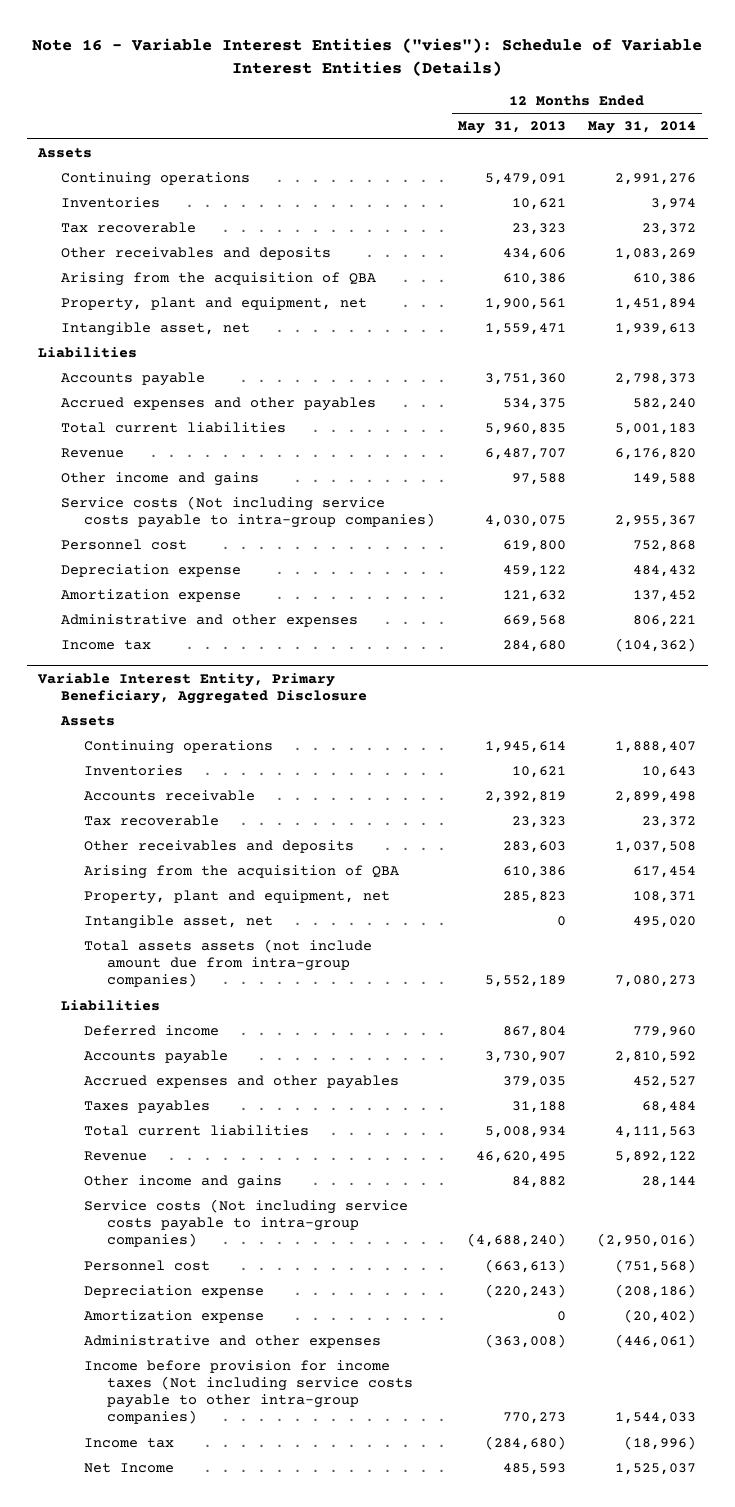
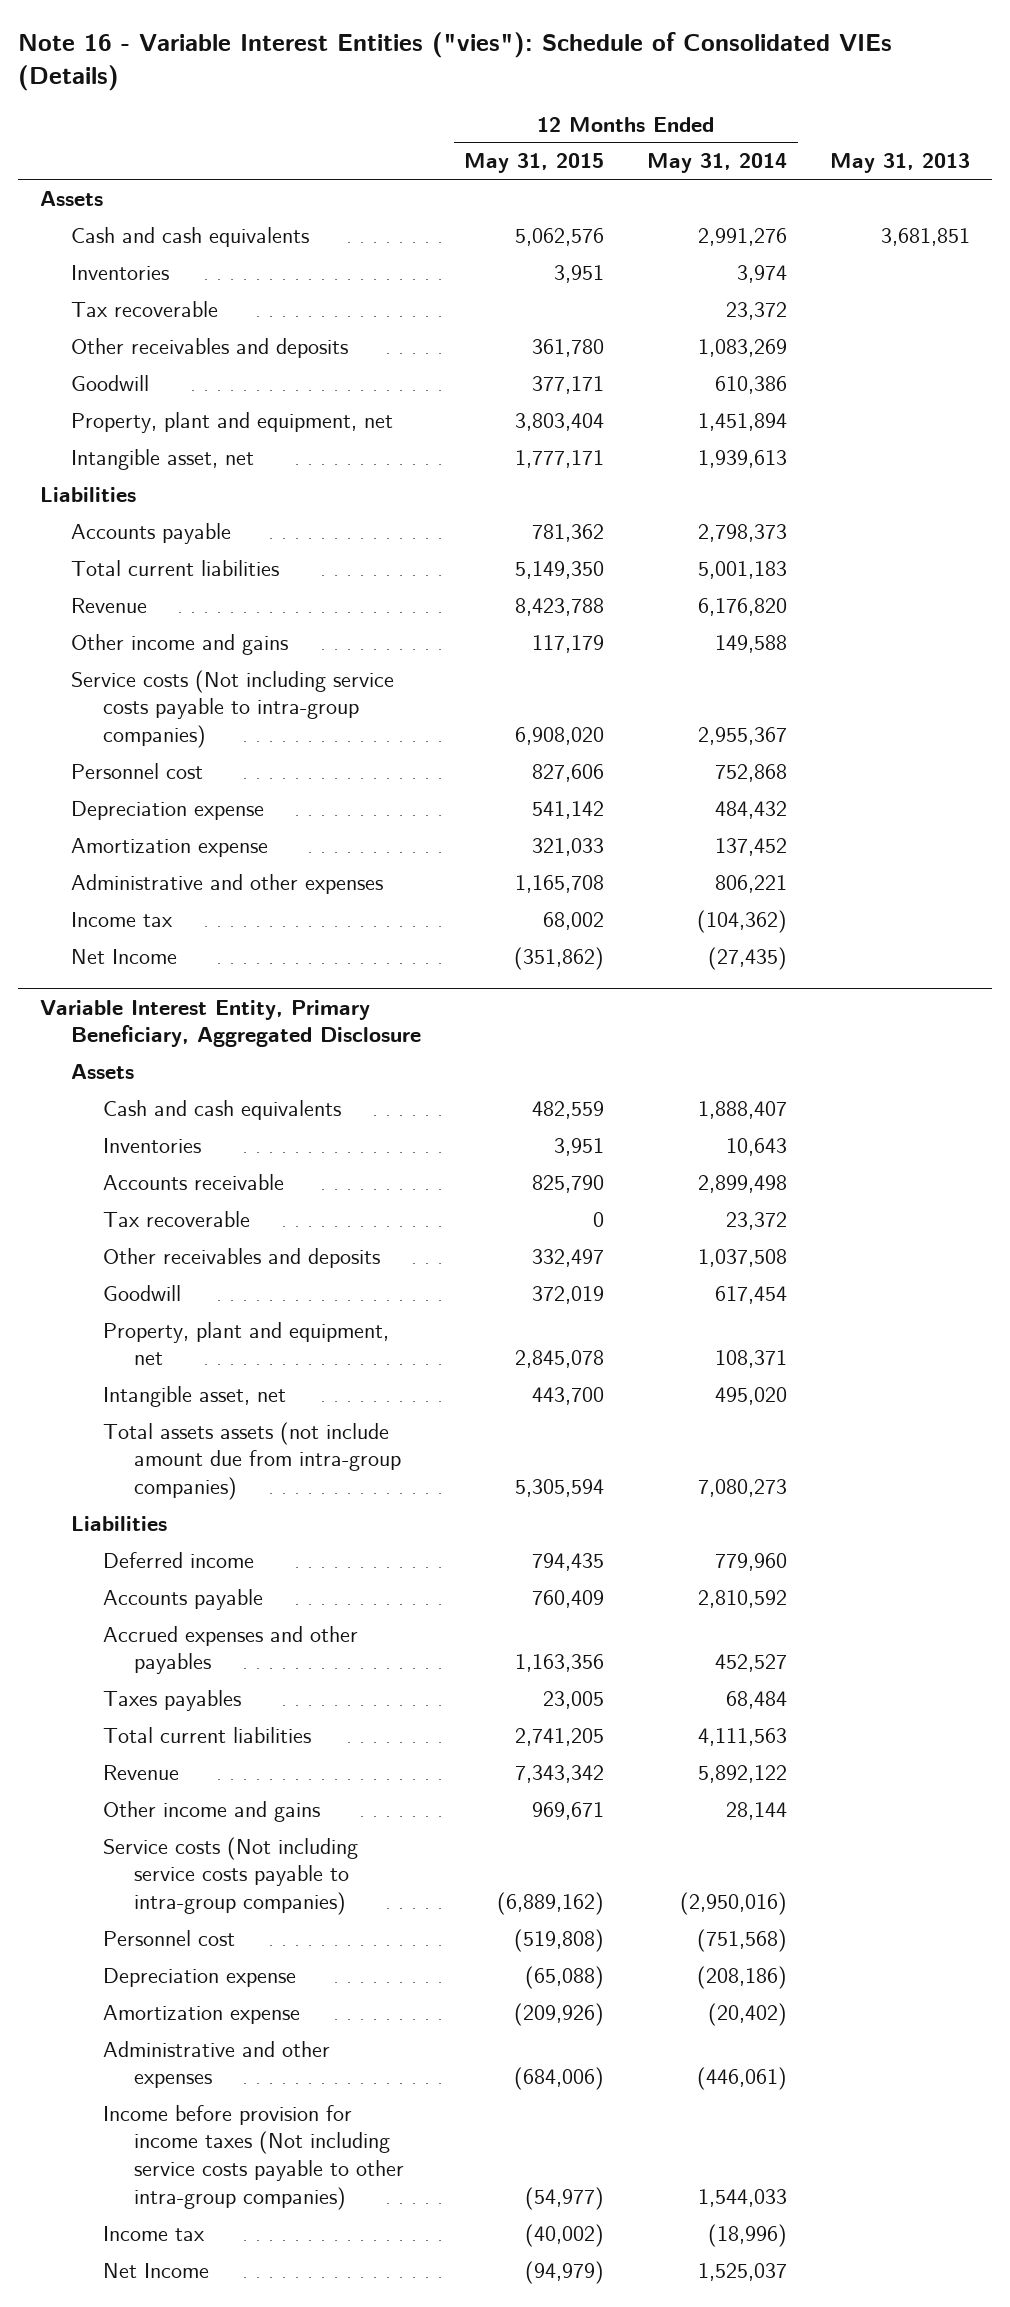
- Note 16 - Variable Interest Entities ("vies"): Schedule of Variable Interest Entities (Details)
+ Note 16 - Variable Interest Entities ("vies"): Schedule of Consolidated VIEs (Details)
- | 12 Months Ended May 31, 2013 | 12 Months Ended May 31, 2014
+ | 12 Months Ended May 31, 2015 | 12 Months Ended May 31, 2014 | May 31, 2013
- Continuing operations | 5,479,091 | 2,991,276
+ Cash and cash equivalents | 5,062,576 | 2,991,276 | 3,681,851
- Arising from the acquisition of QBA | 610,386 | 610,386
+ Goodwill | 377,171 | 610,386 |
- Accrued expenses and other payables | 534,375 | 582,240
+ Net Income | (351,862) | (27,435) |
@ Variable Interest Entity, Primary Beneficiary, Aggregated Disclosure
- Continuing operations | 1,945,614 | 1,888,407
+ Cash and cash equivalents | 482,559 | 1,888,407 |
- Arising from the acquisition of QBA | 610,386 | 617,454
+ Goodwill | 372,019 | 617,454 |

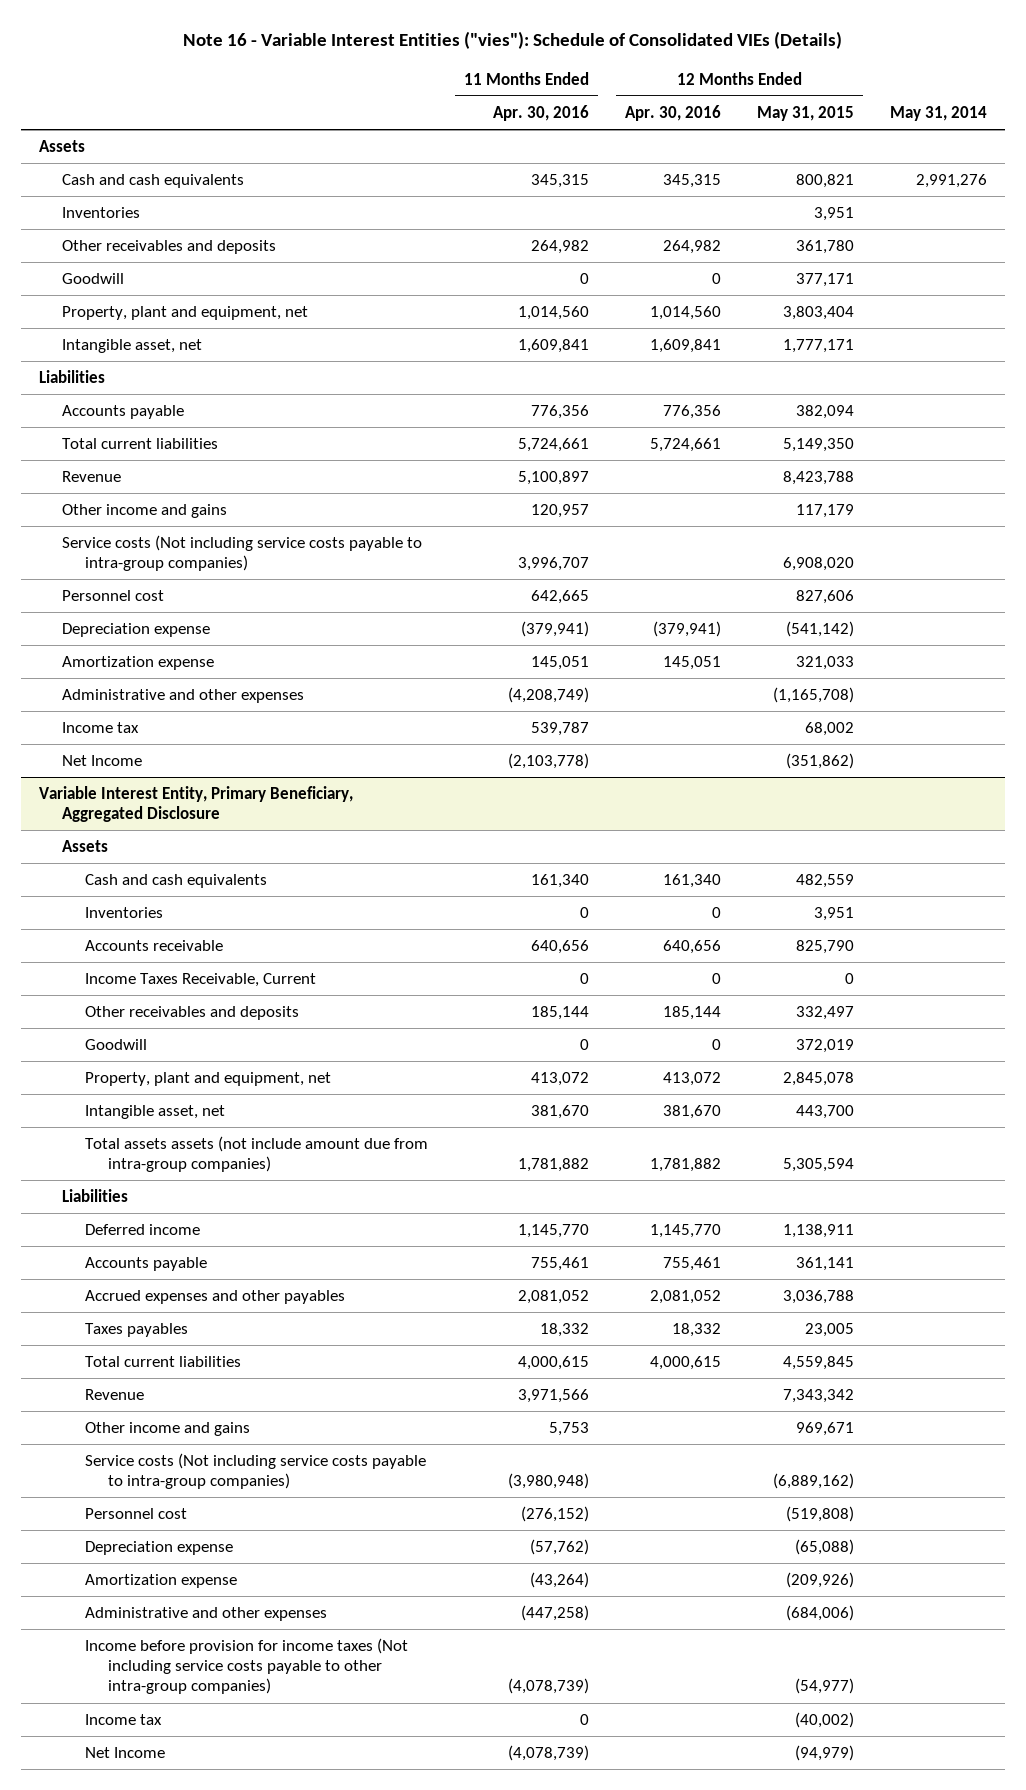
- | 12 Months Ended May 31, 2015 | 12 Months Ended May 31, 2014 | May 31, 2013
+ | 11 Months Ended Apr. 30, 2016 | 12 Months Ended Apr. 30, 2016 | 12 Months Ended May 31, 2015 | May 31, 2014
- Cash and cash equivalents | 5,062,576 | 2,991,276 | 3,681,851
+ Cash and cash equivalents | 345,315 | 345,315 | 800,821 | 2,991,276
- Tax recoverable | | 23,372 |
- Accounts payable | 781,362 | 2,798,373 |
+ Accounts payable | 776,356 | 776,356 | 382,094 |
- Depreciation expense | 541,142 | 484,432 |
+ Depreciation expense | (379,941) | (379,941) | (541,142) |
- Administrative and other expenses | 1,165,708 | 806,221 |
+ Administrative and other expenses | (4,208,749) | | (1,165,708) |
@ Variable Interest Entity, Primary Beneficiary, Aggregated Disclosure
- Tax recoverable | 0 | 23,372 |
+ Income Taxes Receivable, Current | 0 | 0 | 0 |
- Deferred income | 794,435 | 779,960 |
- Accounts payable | 760,409 | 2,810,592 |
- Accrued expenses and other payables | 1,163,356 | 452,527 |
+ Deferred income | 1,145,770 | 1,145,770 | 1,138,911 |
+ Accounts payable | 755,461 | 755,461 | 361,141 |
+ Accrued expenses and other payables | 2,081,052 | 2,081,052 | 3,036,788 |
- Total current liabilities | 2,741,205 | 4,111,563 |
+ Total current liabilities | 4,000,615 | 4,000,615 | 4,559,845 |

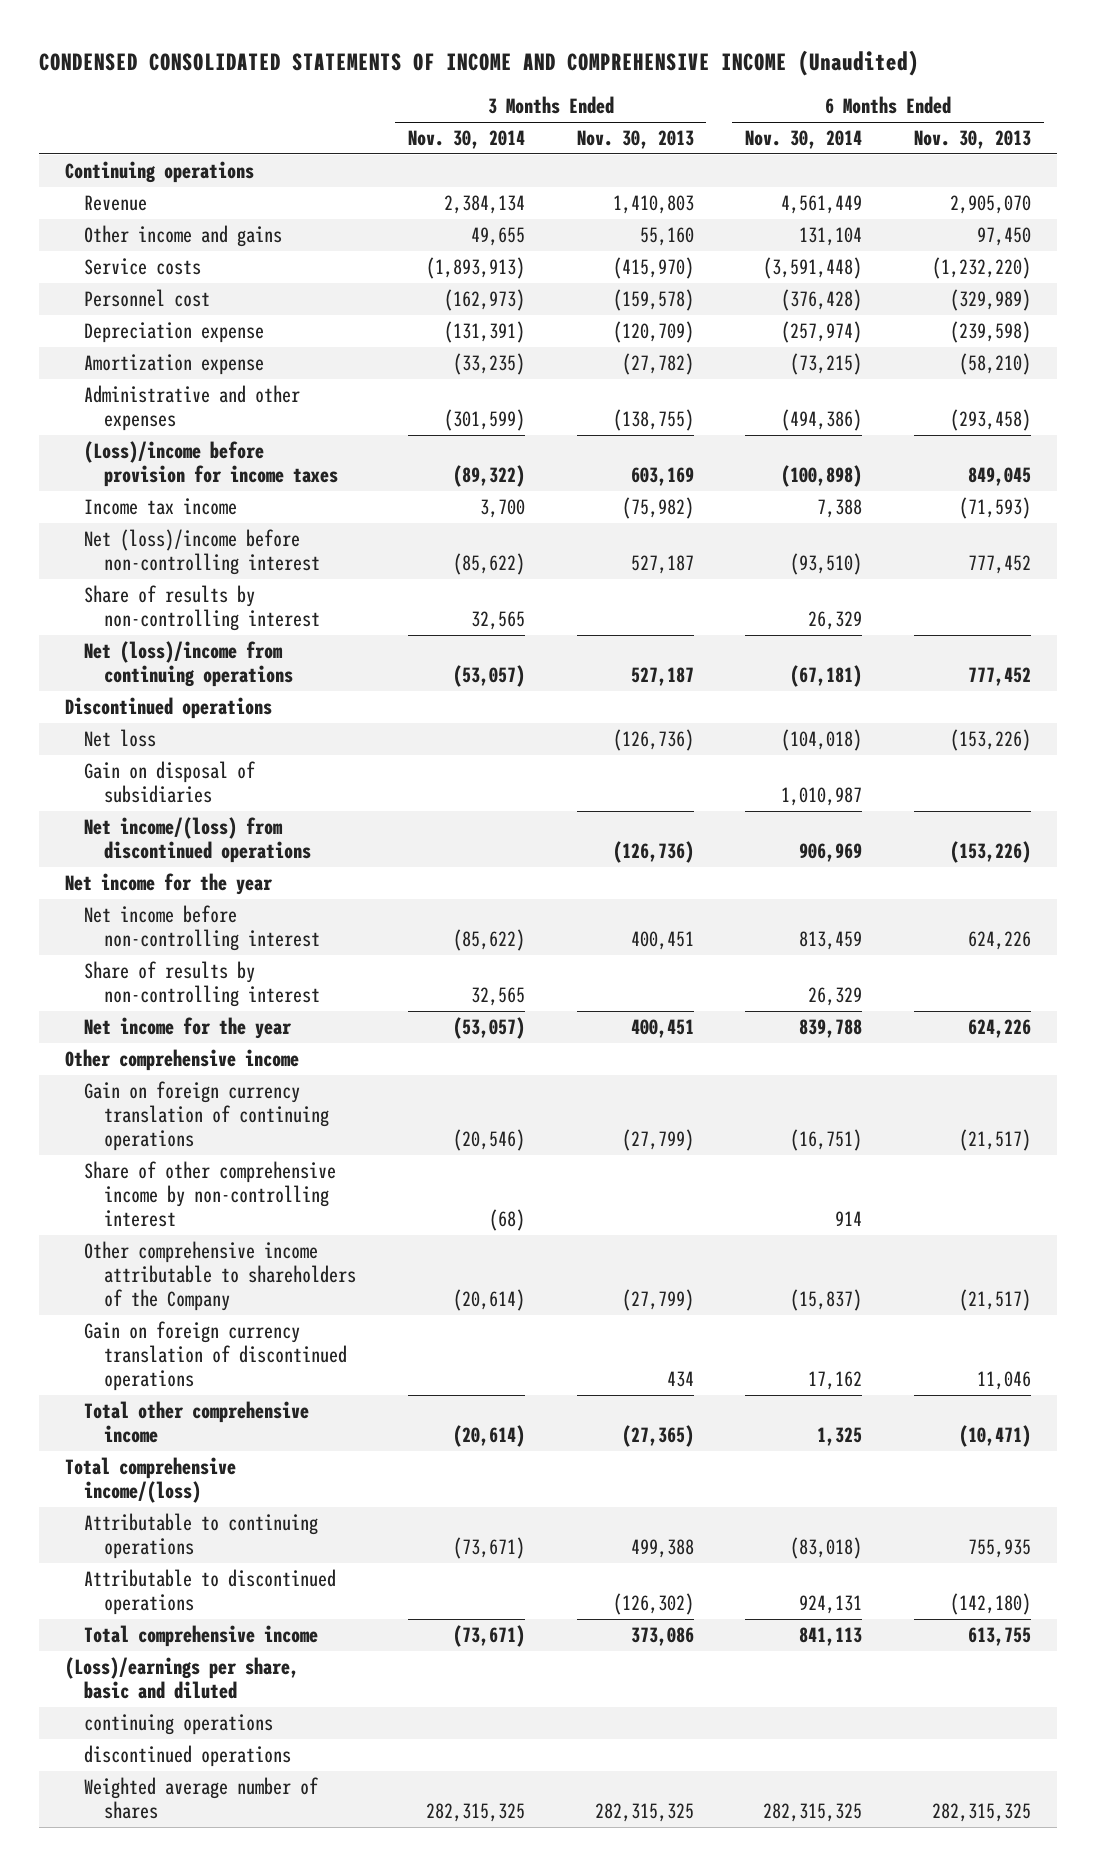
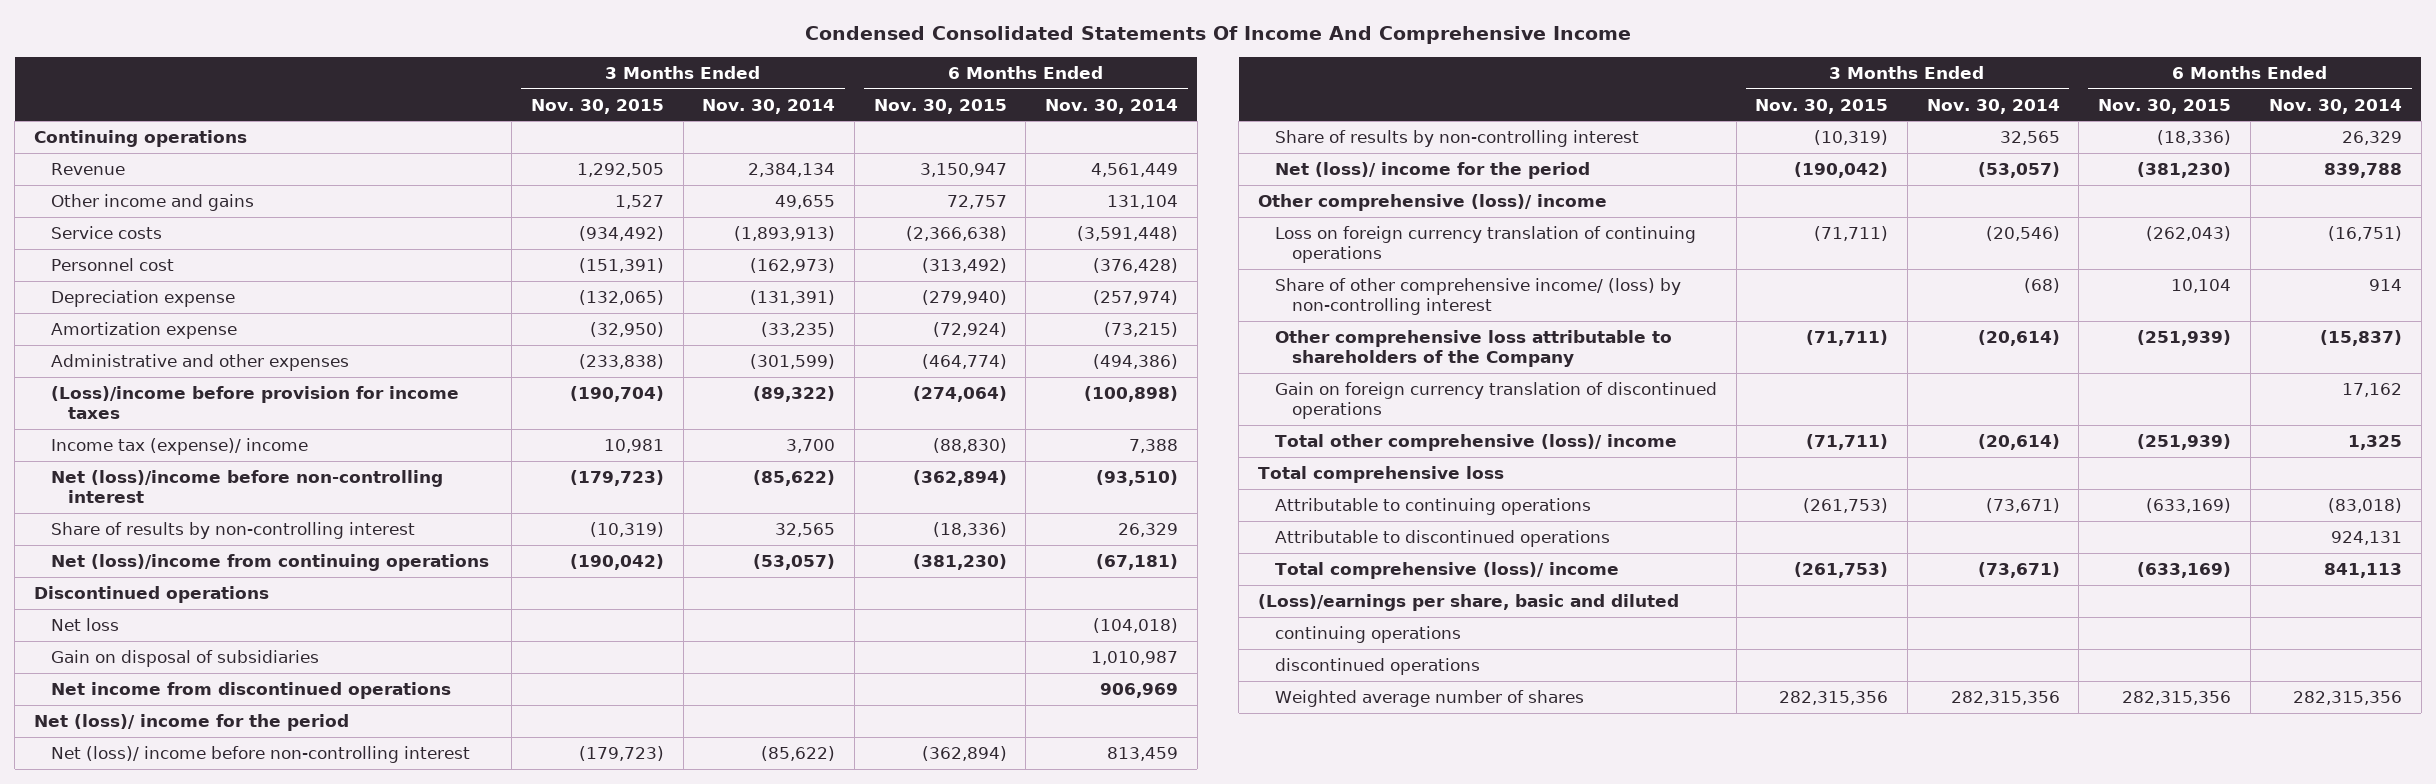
- CONDENSED CONSOLIDATED STATEMENTS OF INCOME AND COMPREHENSIVE INCOME (Unaudited)
+ Condensed Consolidated Statements Of Income And Comprehensive Income
- | 3 Months Ended Nov. 30, 2014 | 3 Months Ended Nov. 30, 2013 | 6 Months Ended Nov. 30, 2014 | 6 Months Ended Nov. 30, 2013
+ | 3 Months Ended Nov. 30, 2015 | 3 Months Ended Nov. 30, 2014 | 6 Months Ended Nov. 30, 2015 | 6 Months Ended Nov. 30, 2014
- Income tax income | 3,700 | (75,982) | 7,388 | (71,593)
+ Income tax (expense)/ income | 10,981 | 3,700 | (88,830) | 7,388
- Net income/(loss) from discontinued operations | | (126,736) | 906,969 | (153,226)
- Net income for the year
- Net income before non-controlling interest | (85,622) | 400,451 | 813,459 | 624,226
+ Net income from discontinued operations | | | | 906,969
+ Net (loss)/ income for the period
+ Net (loss)/ income before non-controlling interest | (179,723) | (85,622) | (362,894) | 813,459
- Net income for the year | (53,057) | 400,451 | 839,788 | 624,226
- Other comprehensive income
- Gain on foreign currency translation of continuing operations | (20,546) | (27,799) | (16,751) | (21,517)
- Share of other comprehensive income by non-controlling interest | (68) | | 914 |
- Other comprehensive income attributable to shareholders of the Company | (20,614) | (27,799) | (15,837) | (21,517)
+ Net (loss)/ income for the period | (190,042) | (53,057) | (381,230) | 839,788
+ Other comprehensive (loss)/ income
+ Loss on foreign currency translation of continuing operations | (71,711) | (20,546) | (262,043) | (16,751)
+ Share of other comprehensive income/ (loss) by non-controlling interest | | (68) | 10,104 | 914
+ Other comprehensive loss attributable to shareholders of the Company | (71,711) | (20,614) | (251,939) | (15,837)
- Total other comprehensive income | (20,614) | (27,365) | 1,325 | (10,471)
- Total comprehensive income/(loss)
+ Total other comprehensive (loss)/ income | (71,711) | (20,614) | (251,939) | 1,325
+ Total comprehensive loss
- Total comprehensive income | (73,671) | 373,086 | 841,113 | 613,755
+ Total comprehensive (loss)/ income | (261,753) | (73,671) | (633,169) | 841,113
- Weighted average number of shares | 282,315,325 | 282,315,325 | 282,315,325 | 282,315,325
+ Weighted average number of shares | 282,315,356 | 282,315,356 | 282,315,356 | 282,315,356

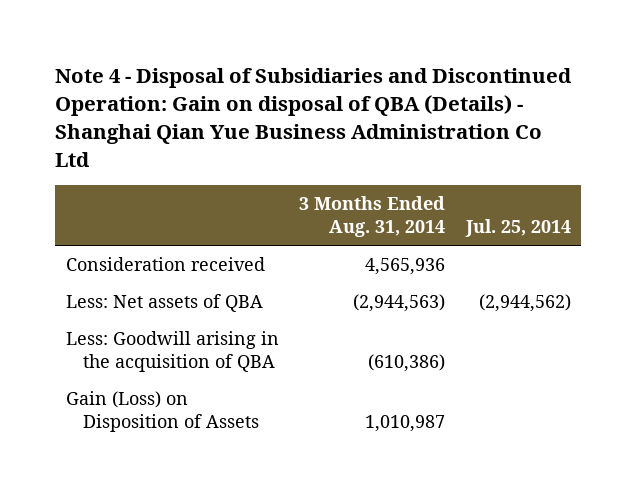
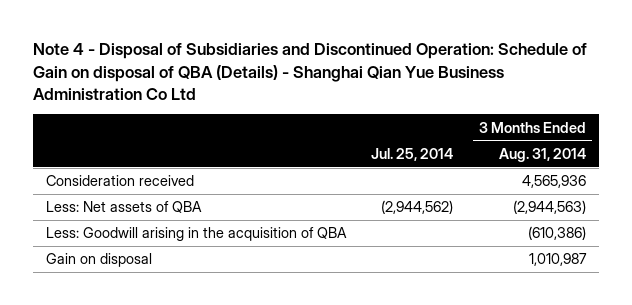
- Note 4 - Disposal of Subsidiaries and Discontinued Operation: Gain on disposal of QBA (Details) - Shanghai Qian Yue Business Administration Co Ltd
+ Note 4 - Disposal of Subsidiaries and Discontinued Operation: Schedule of Gain on disposal of QBA (Details) - Shanghai Qian Yue Business Administration Co Ltd
- | 3 Months Ended Aug. 31, 2014 | Jul. 25, 2014
+ | Jul. 25, 2014 | 3 Months Ended Aug. 31, 2014
- Gain (Loss) on Disposition of Assets | 1,010,987 |
+ Gain on disposal | | 1,010,987

